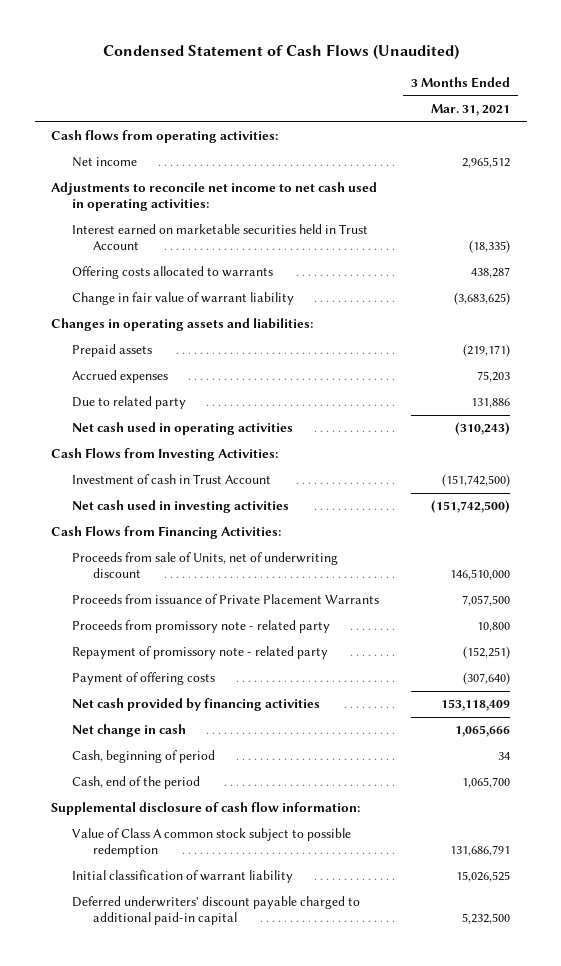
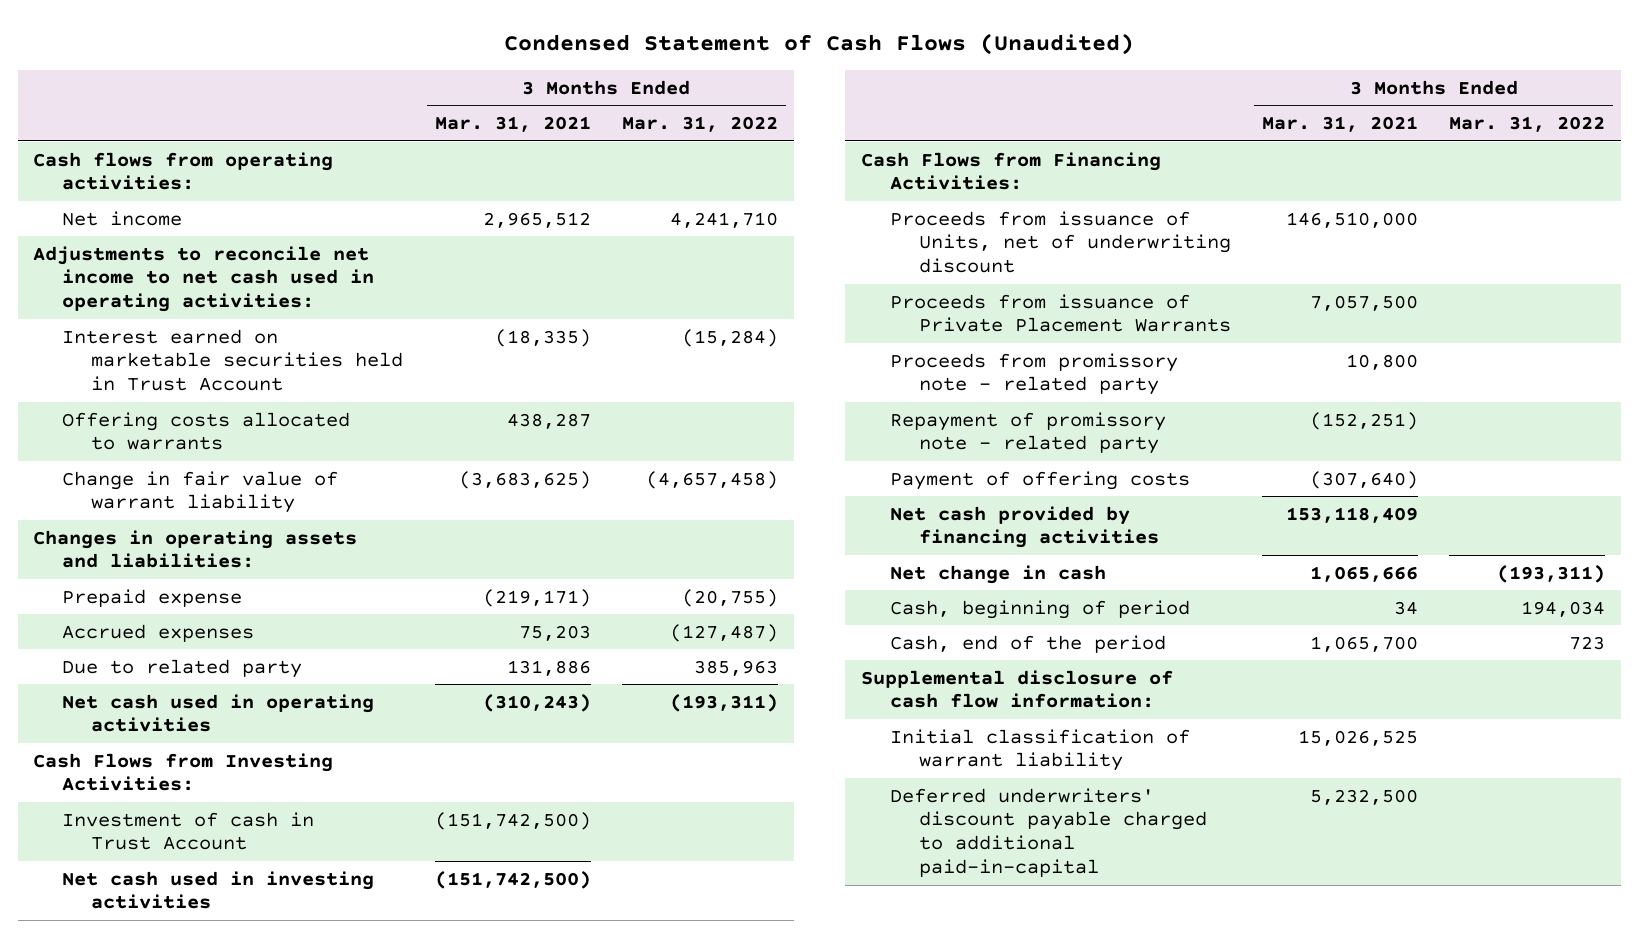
- | 3 Months Ended Mar. 31, 2021
+ | 3 Months Ended Mar. 31, 2021 | 3 Months Ended Mar. 31, 2022
- Prepaid assets | (219,171)
+ Prepaid expense | (219,171) | (20,755)
- Proceeds from sale of Units, net of underwriting discount | 146,510,000
+ Proceeds from issuance of Units, net of underwriting discount | 146,510,000 |
- Value of Class A common stock subject to possible redemption | 131,686,791
- Deferred underwriters' discount payable charged to additional paid-in capital | 5,232,500
+ Deferred underwriters' discount payable charged to additional paid-in-capital | 5,232,500 |

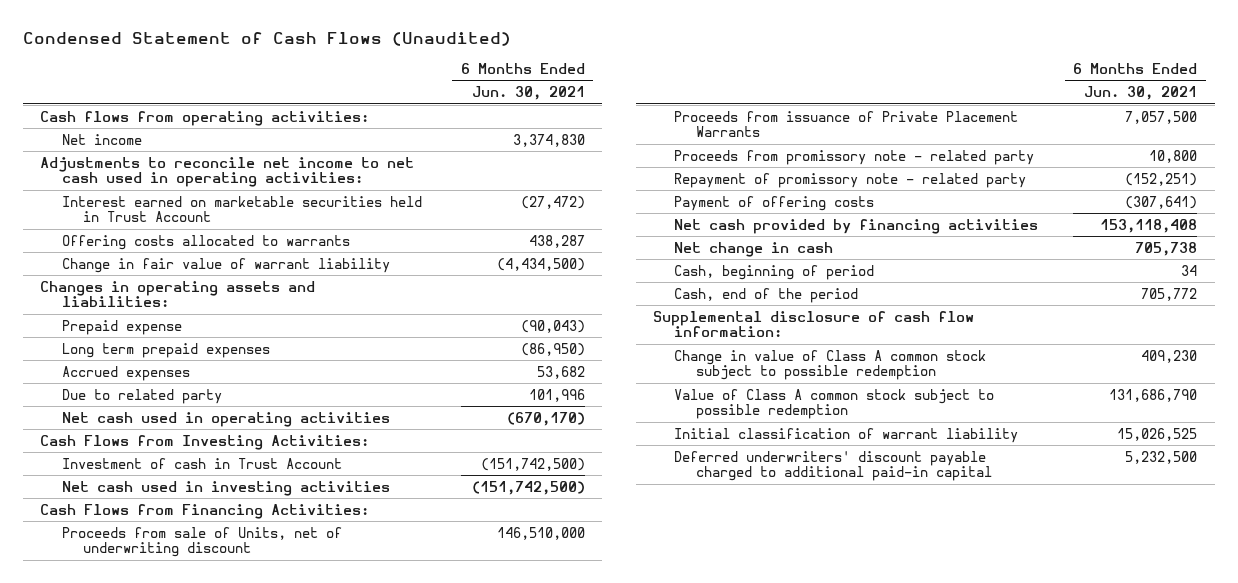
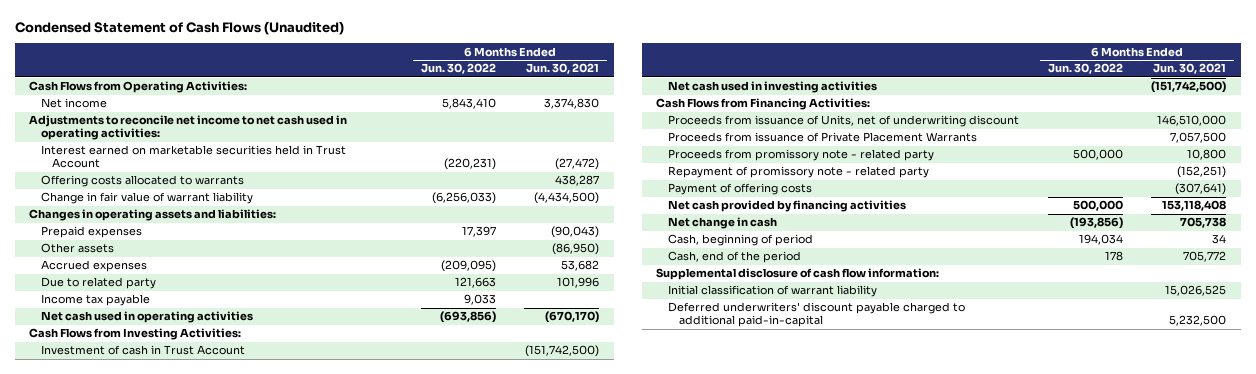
- | 6 Months Ended Jun. 30, 2021
+ | 6 Months Ended Jun. 30, 2022 | 6 Months Ended Jun. 30, 2021
- Cash flows from operating activities:
+ Cash Flows from Operating Activities:
- Prepaid expense | (90,043)
- Long term prepaid expenses | (86,950)
+ Prepaid expenses | 17,397 | (90,043)
+ Other assets | | (86,950)
+ Income tax payable | 9,033 |
- Proceeds from sale of Units, net of underwriting discount | 146,510,000
+ Proceeds from issuance of Units, net of underwriting discount | | 146,510,000
- Change in value of Class A common stock subject to possible redemption | 409,230
- Value of Class A common stock subject to possible redemption | 131,686,790
- Deferred underwriters' discount payable charged to additional paid-in capital | 5,232,500
+ Deferred underwriters' discount payable charged to additional paid-in-capital | | 5,232,500

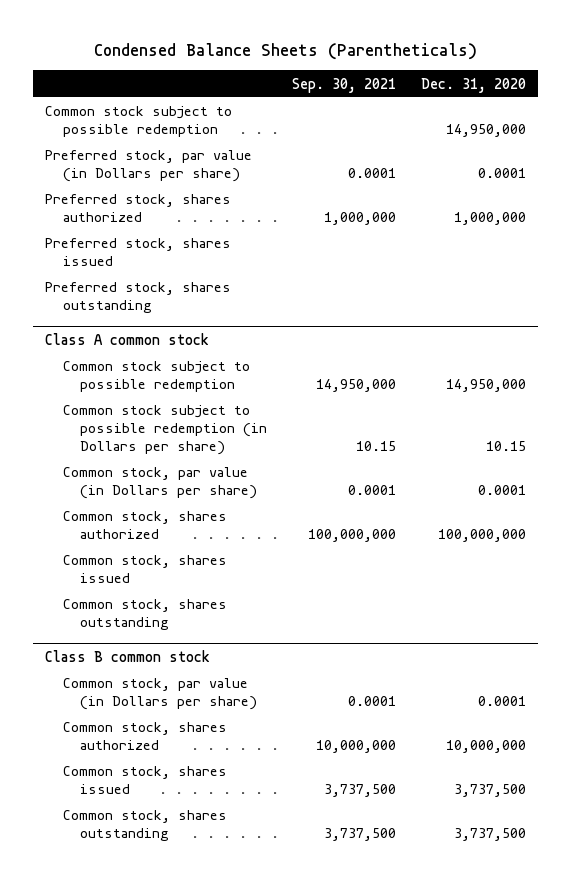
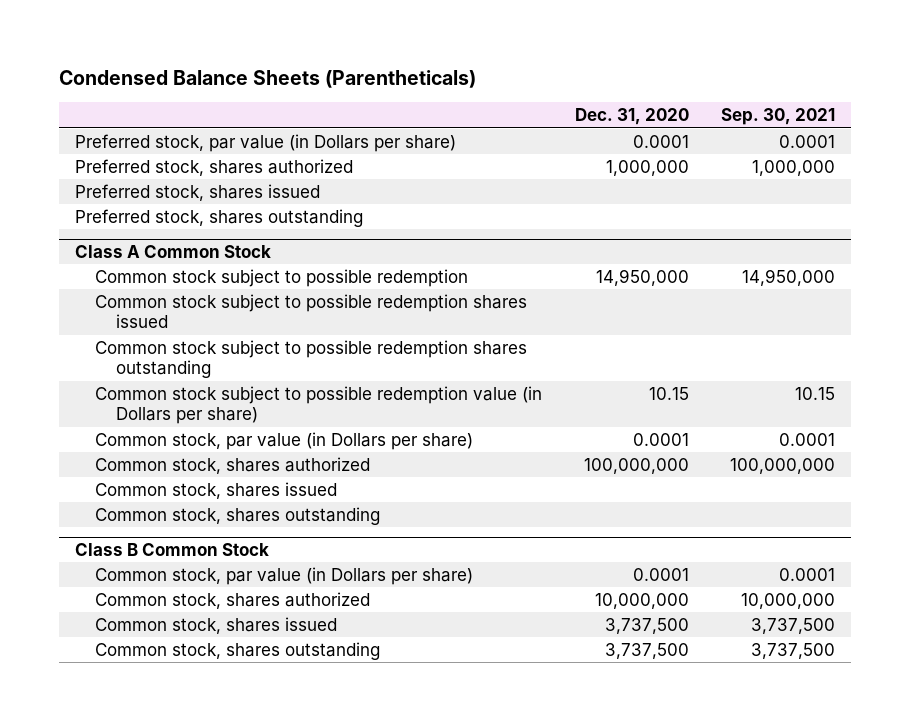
- | Sep. 30, 2021 | Dec. 31, 2020
+ | Dec. 31, 2020 | Sep. 30, 2021
- Common stock subject to possible redemption | | 14,950,000
- Class A common stock
+ Class A Common Stock
- Common stock subject to possible redemption (in Dollars per share) | 10.15 | 10.15
+ Common stock subject to possible redemption shares issued
+ Common stock subject to possible redemption shares outstanding
+ Common stock subject to possible redemption value (in Dollars per share) | 10.15 | 10.15
- Class B common stock
+ Class B Common Stock

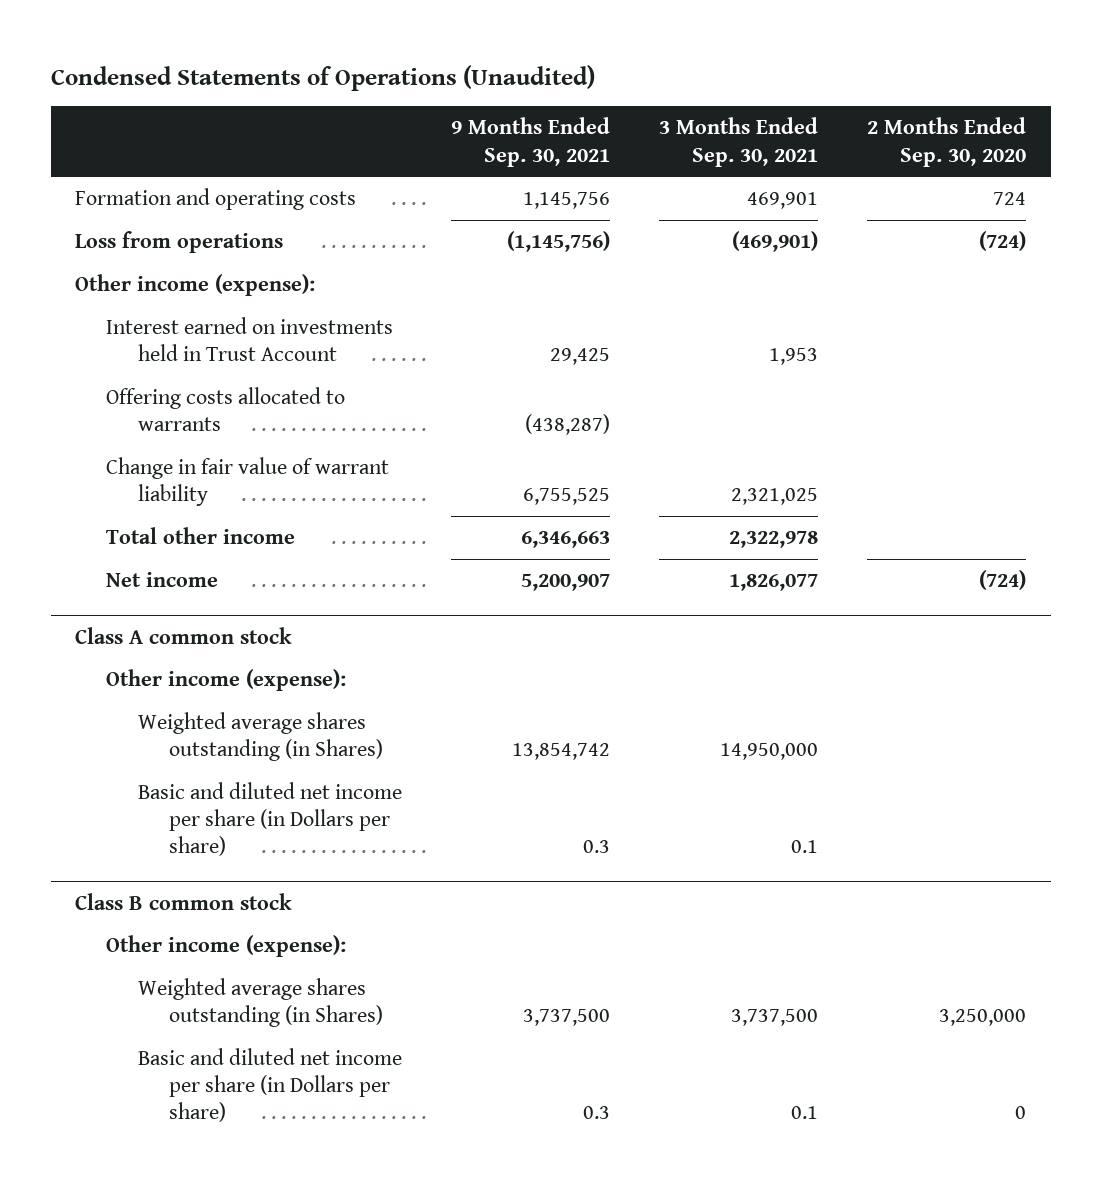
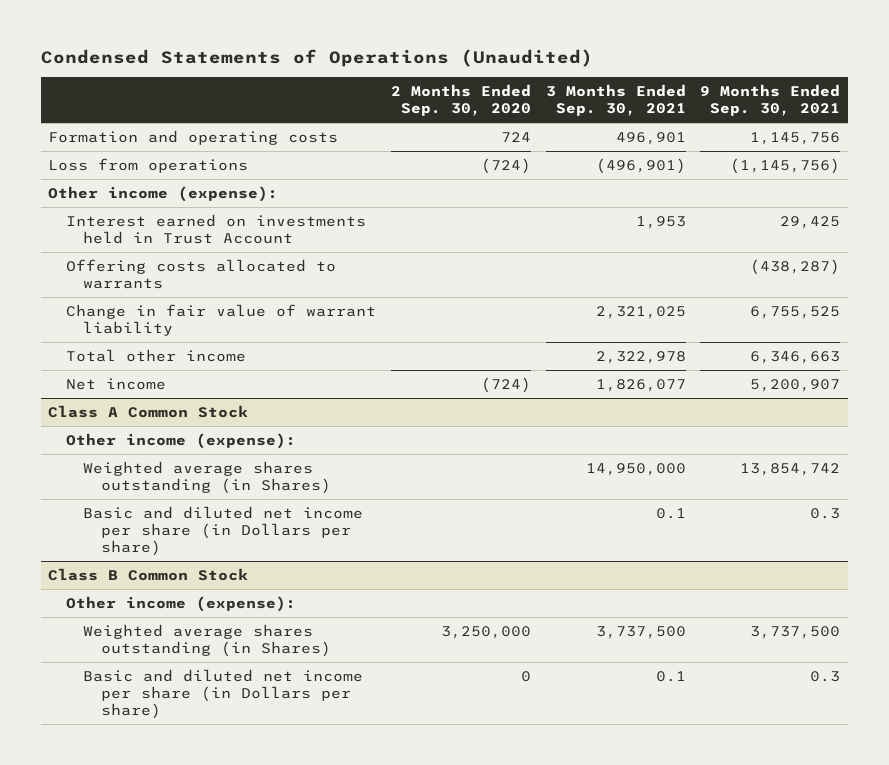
- | 9 Months Ended Sep. 30, 2021 | 3 Months Ended Sep. 30, 2021 | 2 Months Ended Sep. 30, 2020
+ | 2 Months Ended Sep. 30, 2020 | 3 Months Ended Sep. 30, 2021 | 9 Months Ended Sep. 30, 2021
- Formation and operating costs | 1,145,756 | 469,901 | 724
- Loss from operations | (1,145,756) | (469,901) | (724)
+ Formation and operating costs | 724 | 496,901 | 1,145,756
+ Loss from operations | (724) | (496,901) | (1,145,756)
- Class A common stock
+ Class A Common Stock
- Class B common stock
+ Class B Common Stock

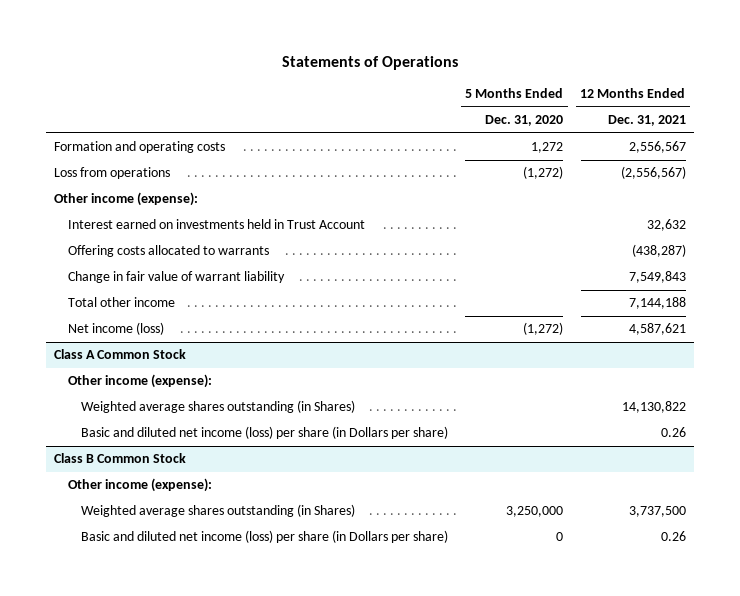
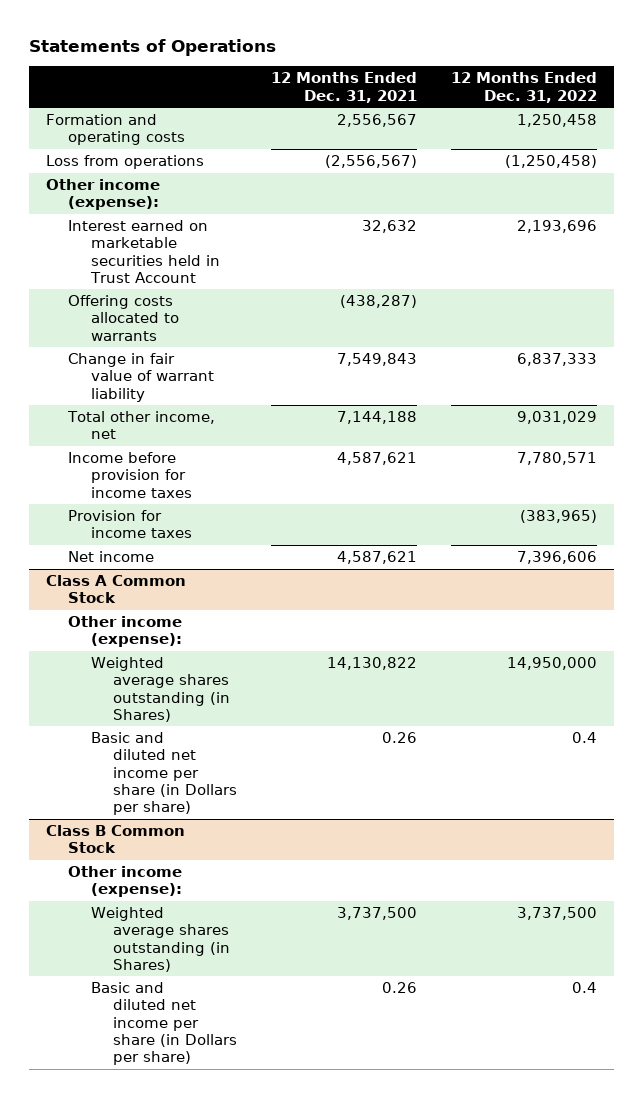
- | 5 Months Ended Dec. 31, 2020 | 12 Months Ended Dec. 31, 2021
+ | 12 Months Ended Dec. 31, 2021 | 12 Months Ended Dec. 31, 2022
- Interest earned on investments held in Trust Account | | 32,632
+ Interest earned on marketable securities held in Trust Account | 32,632 | 2,193,696
- Total other income | | 7,144,188
- Net income (loss) | (1,272) | 4,587,621
+ Total other income, net | 7,144,188 | 9,031,029
+ Income before provision for income taxes | 4,587,621 | 7,780,571
+ Provision for income taxes | | (383,965)
+ Net income | 4,587,621 | 7,396,606
@ Class A Common Stock
- Basic and diluted net income (loss) per share (in Dollars per share) | | 0.26
+ Basic and diluted net income per share (in Dollars per share) | 0.26 | 0.4
@ Class B Common Stock
- Basic and diluted net income (loss) per share (in Dollars per share) | 0 | 0.26
+ Basic and diluted net income per share (in Dollars per share) | 0.26 | 0.4

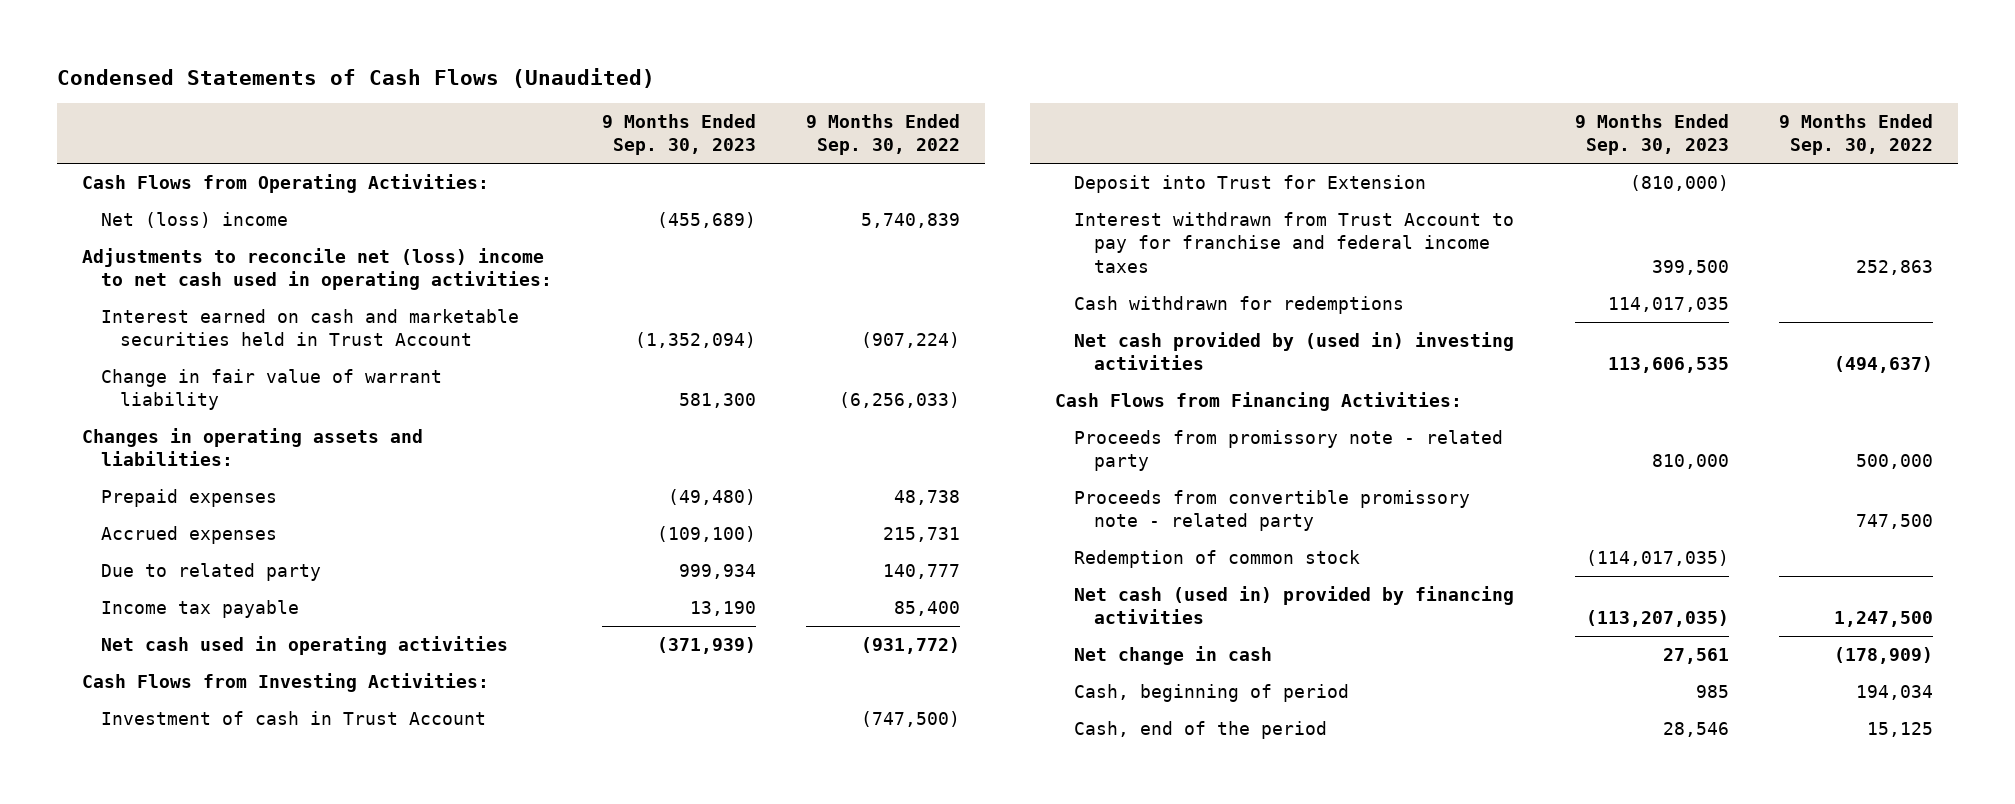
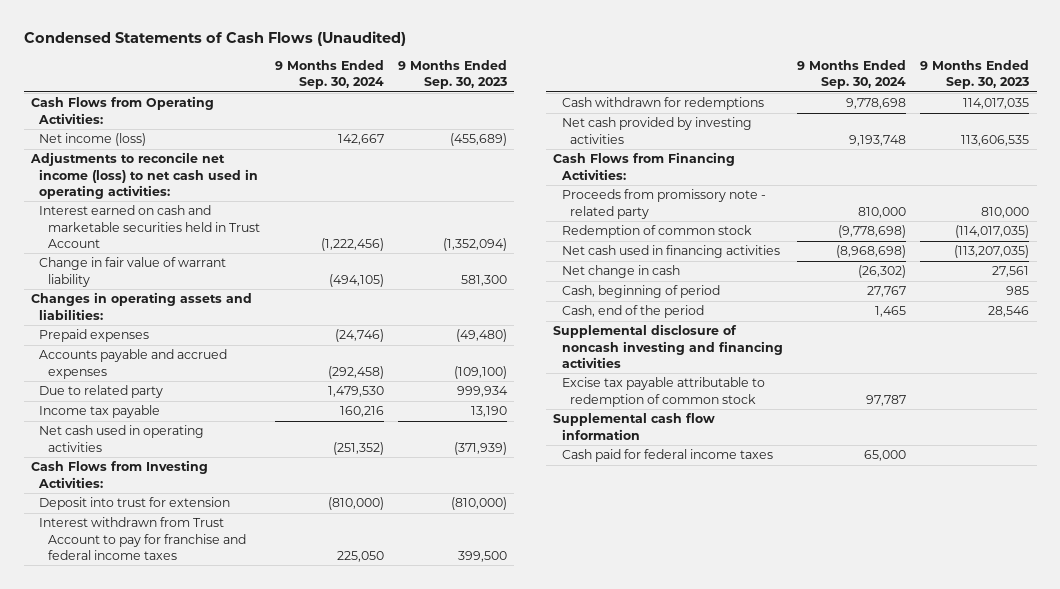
- | 9 Months Ended Sep. 30, 2023 | 9 Months Ended Sep. 30, 2022
+ | 9 Months Ended Sep. 30, 2024 | 9 Months Ended Sep. 30, 2023
- Net (loss) income | (455,689) | 5,740,839
- Adjustments to reconcile net (loss) income to net cash used in operating activities:
+ Net income (loss) | 142,667 | (455,689)
+ Adjustments to reconcile net income (loss) to net cash used in operating activities:
- Accrued expenses | (109,100) | 215,731
+ Accounts payable and accrued expenses | (292,458) | (109,100)
- Investment of cash in Trust Account | | (747,500)
- Deposit into Trust for Extension | (810,000) |
+ Deposit into trust for extension | (810,000) | (810,000)
- Net cash provided by (used in) investing activities | 113,606,535 | (494,637)
+ Net cash provided by investing activities | 9,193,748 | 113,606,535
- Proceeds from convertible promissory note - related party | | 747,500
- Net cash (used in) provided by financing activities | (113,207,035) | 1,247,500
+ Net cash used in financing activities | (8,968,698) | (113,207,035)
+ Supplemental disclosure of noncash investing and financing activities
+ Excise tax payable attributable to redemption of common stock | 97,787 |
+ Supplemental cash flow information
+ Cash paid for federal income taxes | 65,000 |

